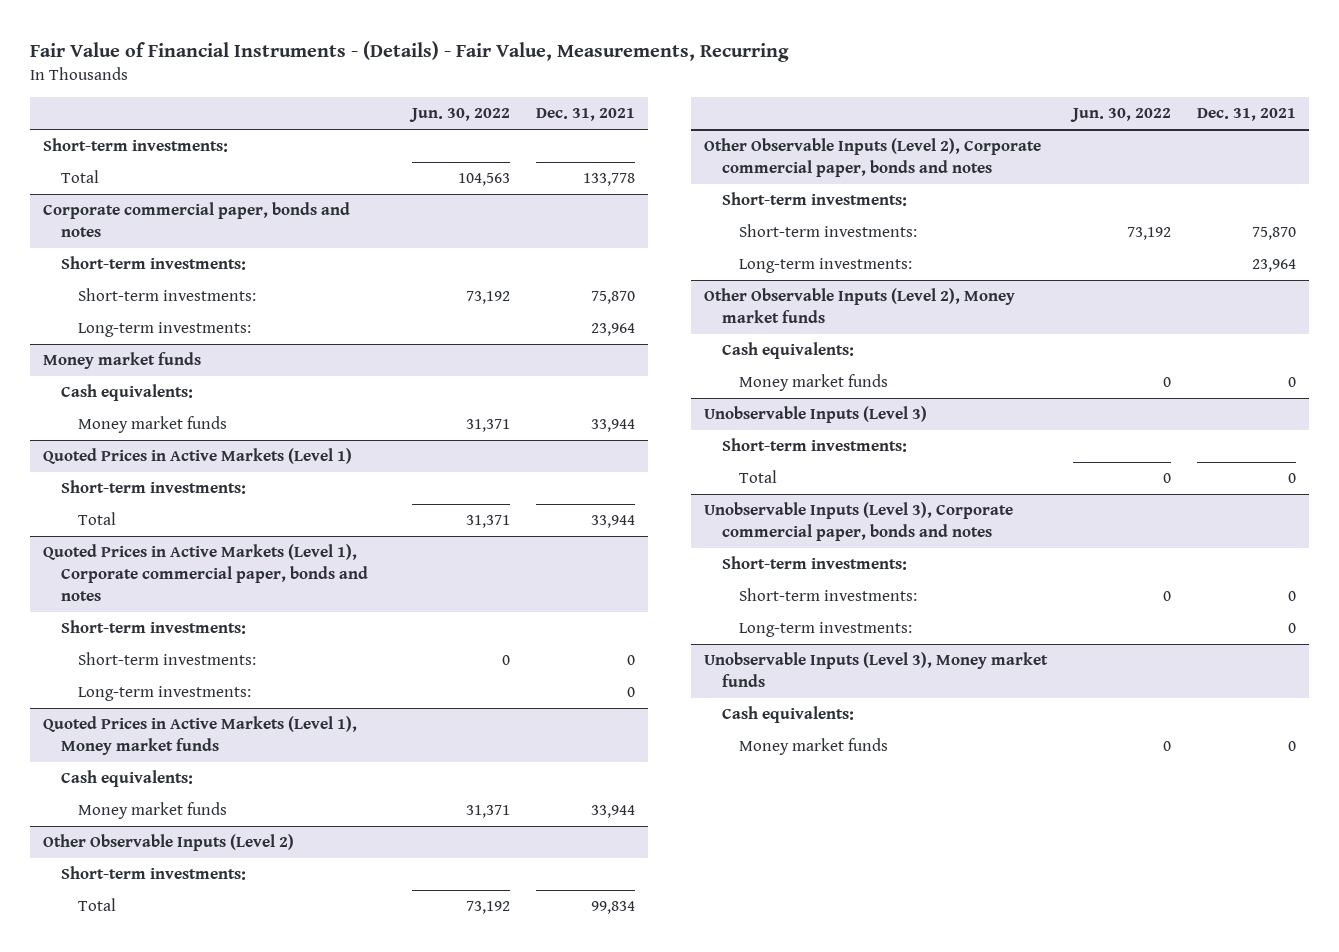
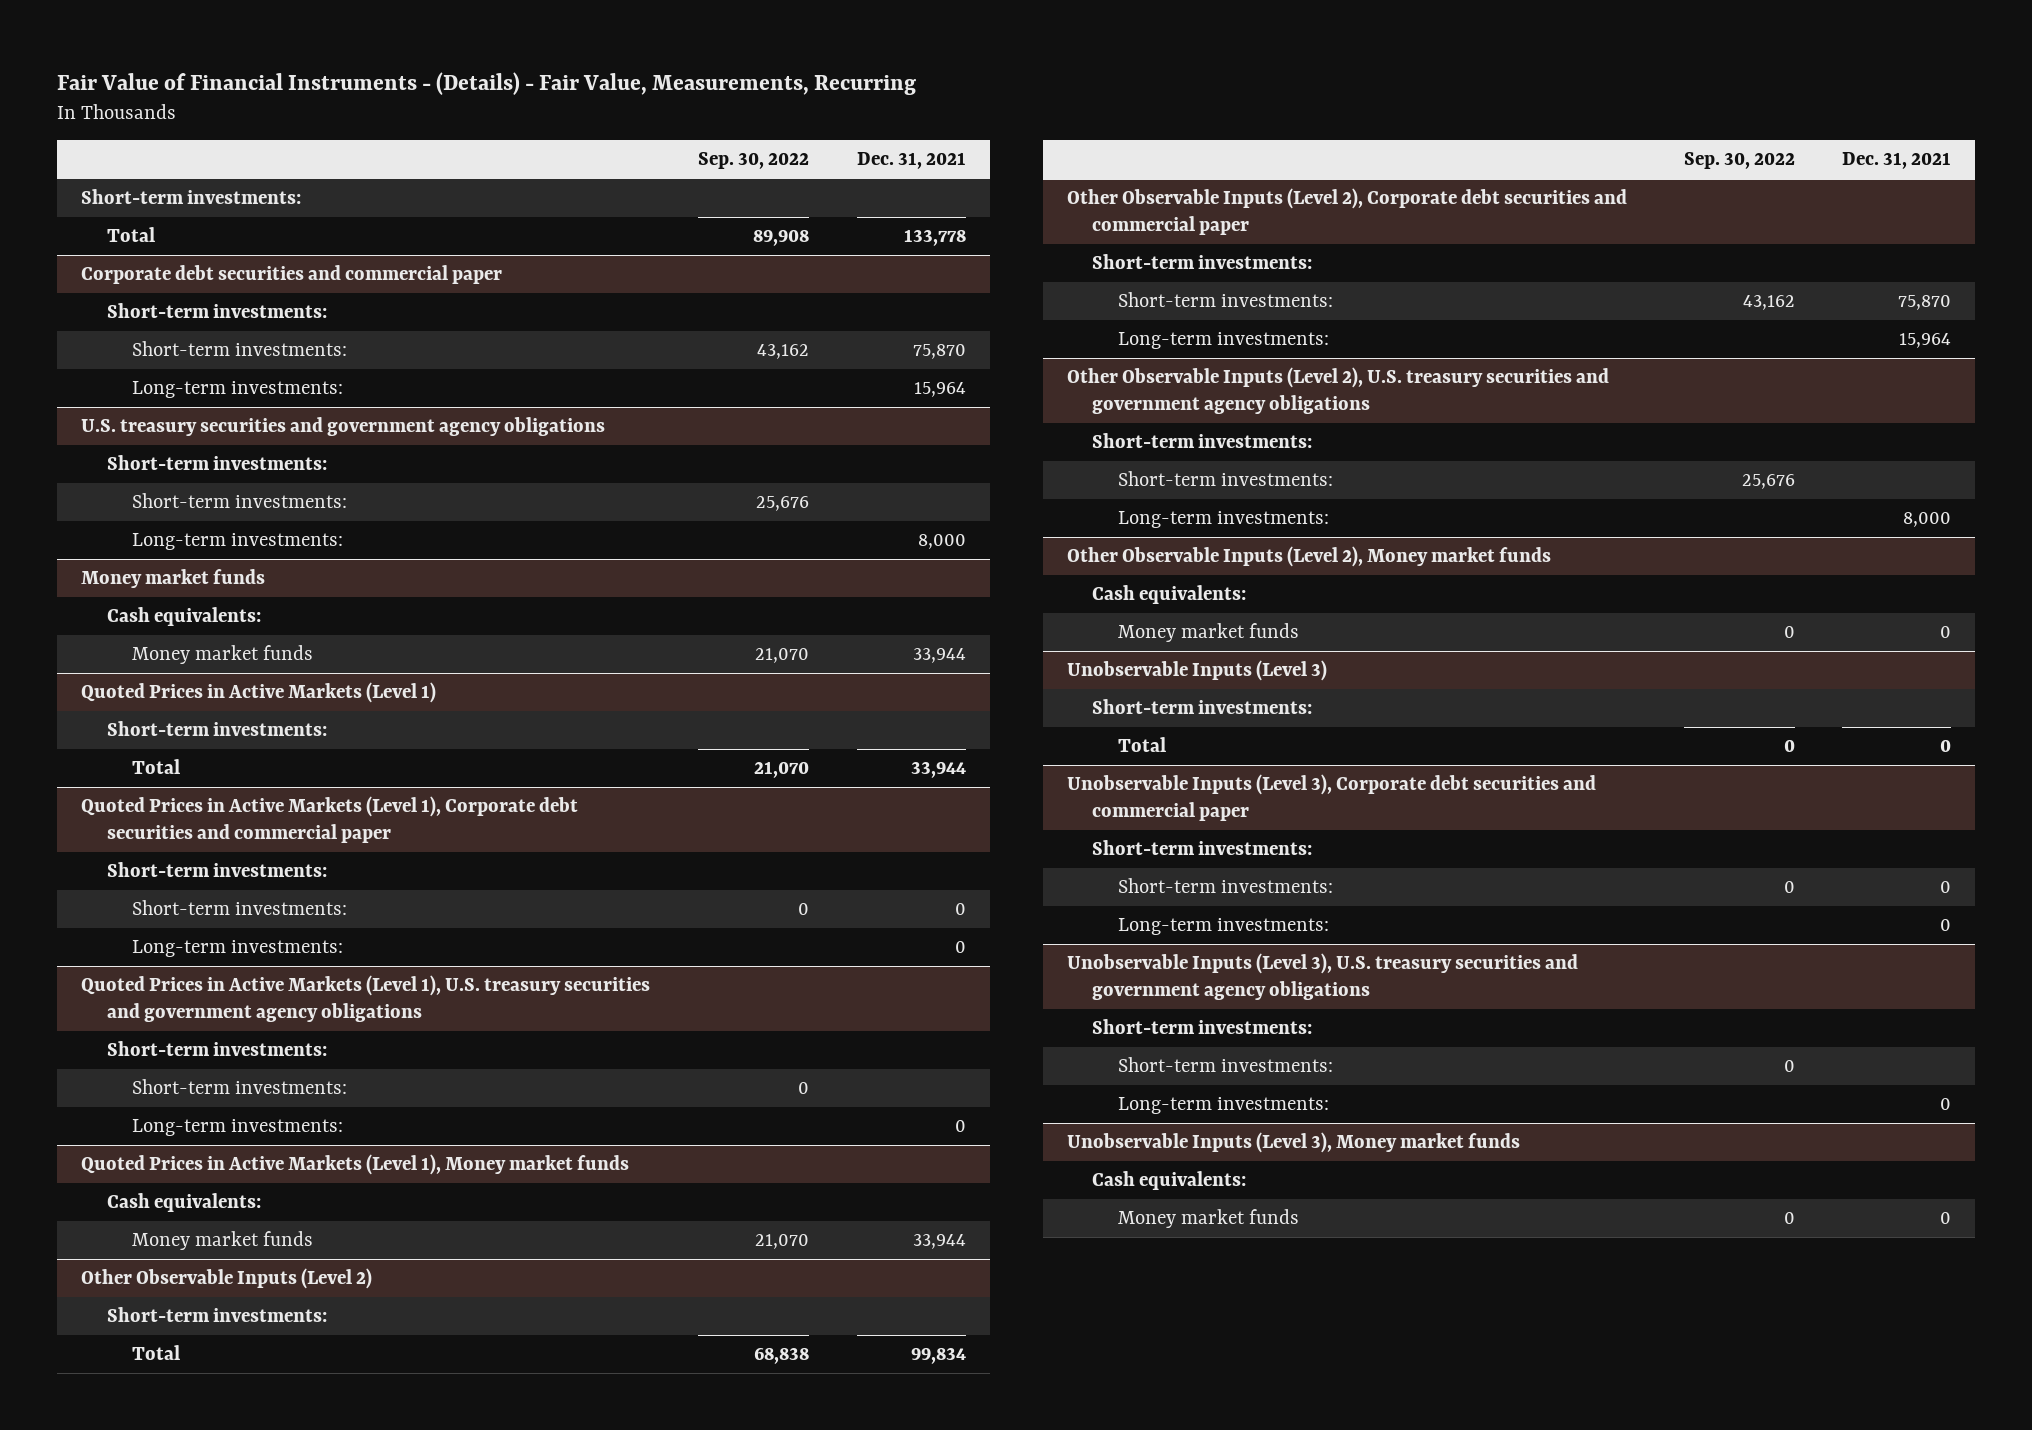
- | Jun. 30, 2022 | Dec. 31, 2021
+ | Sep. 30, 2022 | Dec. 31, 2021
- Corporate commercial paper, bonds and notes
+ Corporate debt securities and commercial paper
- Long-term investments: | | 23,964
+ Long-term investments: | | 15,964
+ U.S. treasury securities and government agency obligations
+ Short-term investments:
+ Short-term investments: | 25,676 |
+ Long-term investments: | | 8,000
- Quoted Prices in Active Markets (Level 1), Corporate commercial paper, bonds and notes
+ Quoted Prices in Active Markets (Level 1), Corporate debt securities and commercial paper
+ Quoted Prices in Active Markets (Level 1), U.S. treasury securities and government agency obligations
+ Short-term investments:
+ Short-term investments: | 0 |
+ Long-term investments: | | 0
- Other Observable Inputs (Level 2), Corporate commercial paper, bonds and notes
+ Other Observable Inputs (Level 2), Corporate debt securities and commercial paper
- Long-term investments: | | 23,964
+ Long-term investments: | | 15,964
+ Other Observable Inputs (Level 2), U.S. treasury securities and government agency obligations
+ Short-term investments:
+ Short-term investments: | 25,676 |
+ Long-term investments: | | 8,000
- Unobservable Inputs (Level 3), Corporate commercial paper, bonds and notes
+ Unobservable Inputs (Level 3), Corporate debt securities and commercial paper
+ Unobservable Inputs (Level 3), U.S. treasury securities and government agency obligations
+ Short-term investments:
+ Short-term investments: | 0 |
+ Long-term investments: | | 0

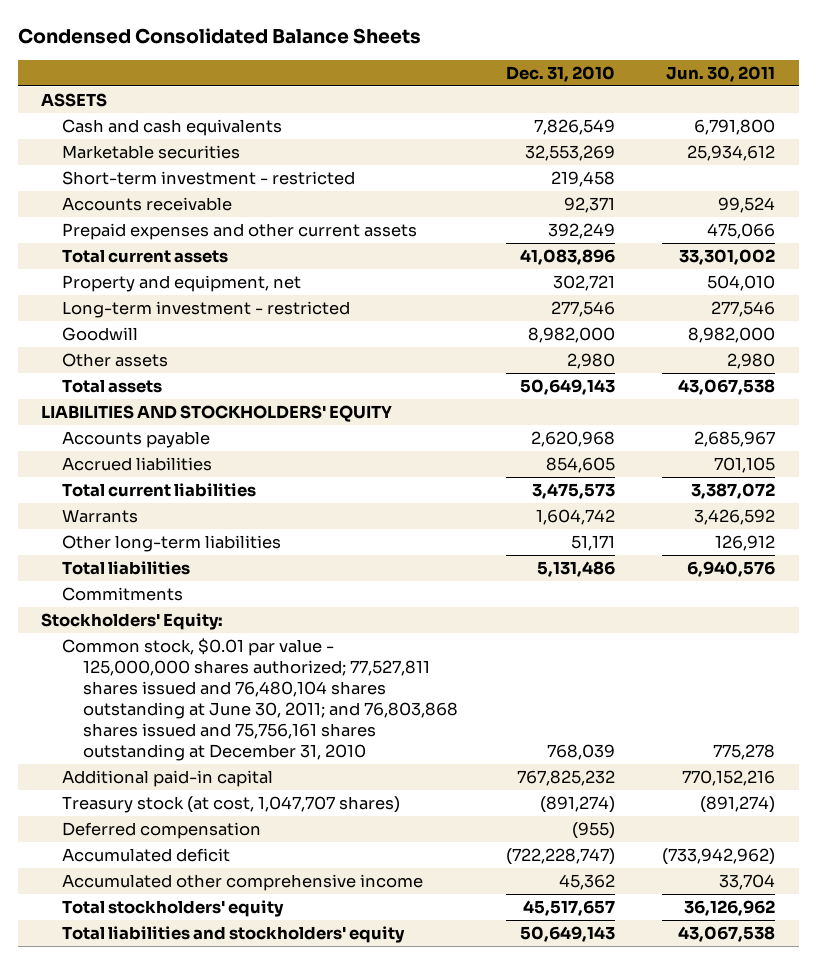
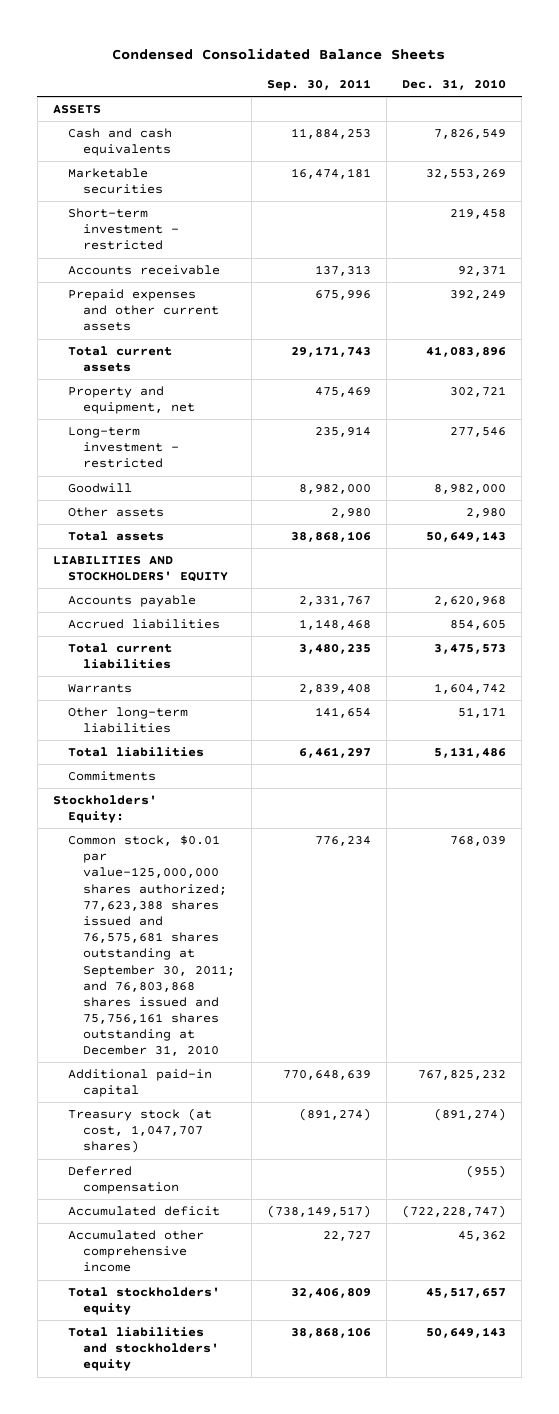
- | Dec. 31, 2010 | Jun. 30, 2011
+ | Sep. 30, 2011 | Dec. 31, 2010
- Common stock, $0.01 par value - 125,000,000 shares authorized; 77,527,811 shares issued and 76,480,104 shares outstanding at June 30, 2011; and 76,803,868 shares issued and 75,756,161 shares outstanding at December 31, 2010 | 768,039 | 775,278
+ Common stock, $0.01 par value-125,000,000 shares authorized; 77,623,388 shares issued and 76,575,681 shares outstanding at September 30, 2011; and 76,803,868 shares issued and 75,756,161 shares outstanding at December 31, 2010 | 776,234 | 768,039

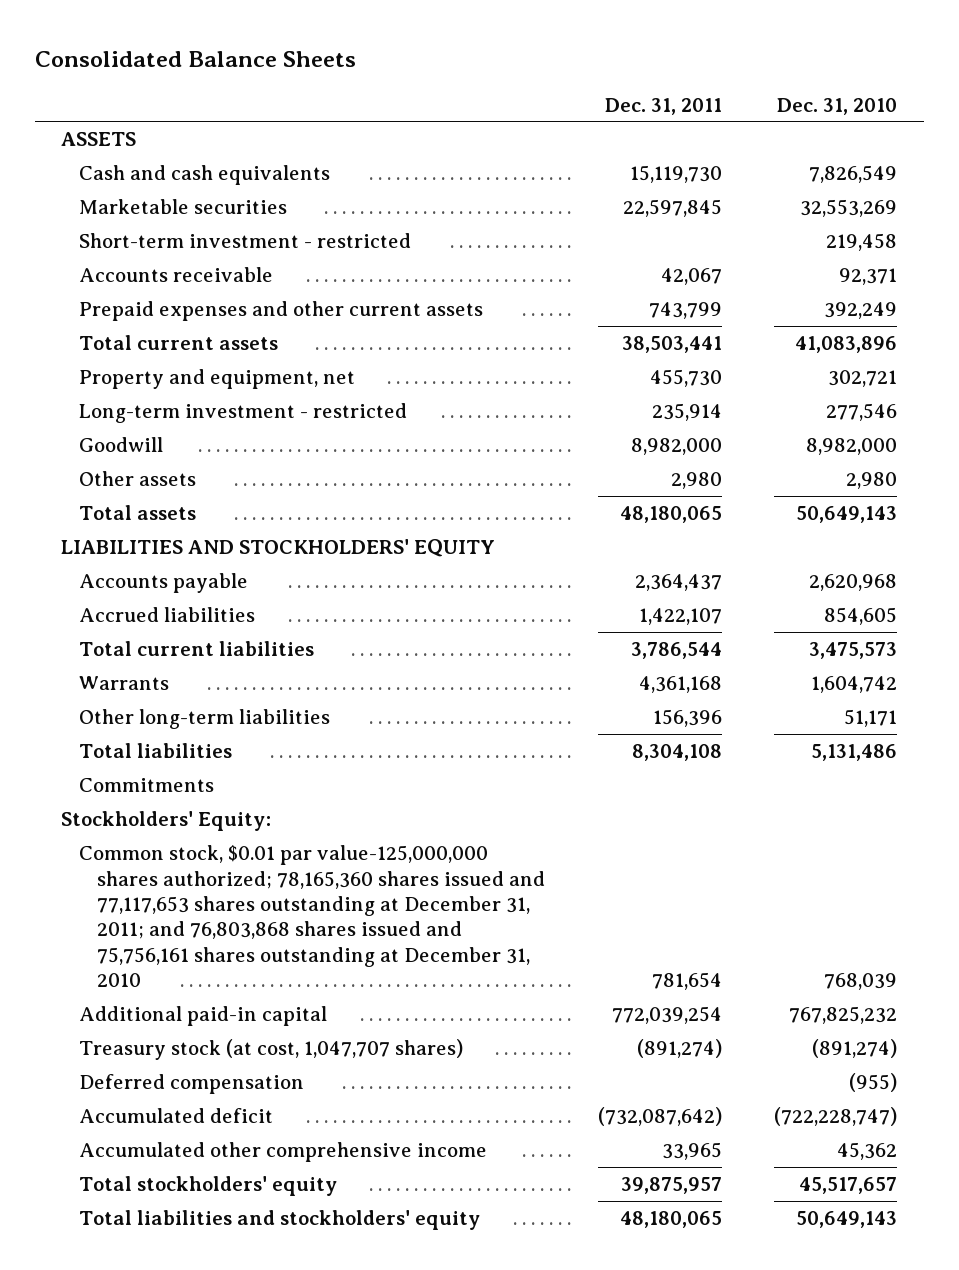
- Condensed Consolidated Balance Sheets
+ Consolidated Balance Sheets
- | Sep. 30, 2011 | Dec. 31, 2010
+ | Dec. 31, 2011 | Dec. 31, 2010
- Common stock, $0.01 par value-125,000,000 shares authorized; 77,623,388 shares issued and 76,575,681 shares outstanding at September 30, 2011; and 76,803,868 shares issued and 75,756,161 shares outstanding at December 31, 2010 | 776,234 | 768,039
+ Common stock, $0.01 par value-125,000,000 shares authorized; 78,165,360 shares issued and 77,117,653 shares outstanding at December 31, 2011; and 76,803,868 shares issued and 75,756,161 shares outstanding at December 31, 2010 | 781,654 | 768,039

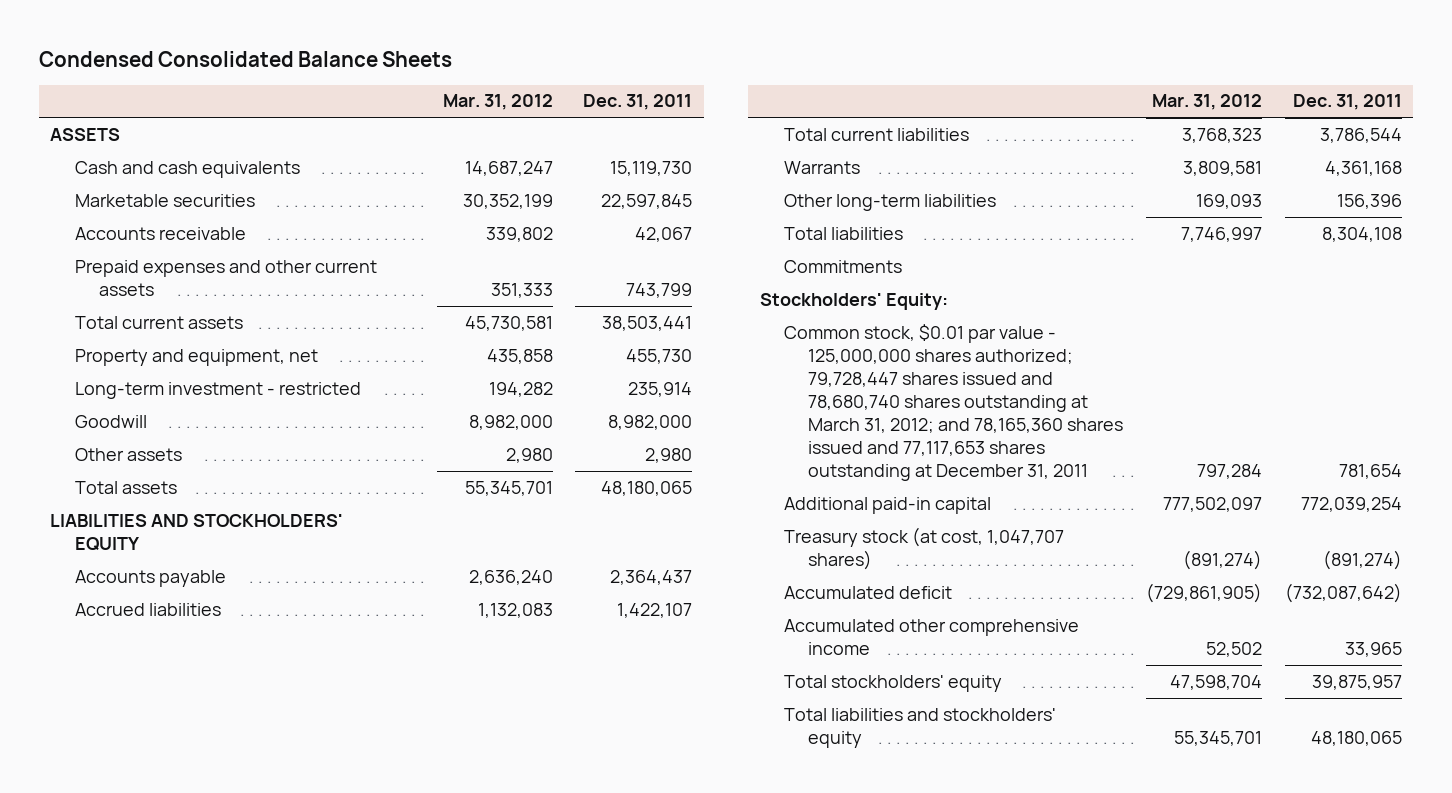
- Consolidated Balance Sheets
+ Condensed Consolidated Balance Sheets
- | Dec. 31, 2011 | Dec. 31, 2010
+ | Mar. 31, 2012 | Dec. 31, 2011
- Short-term investment - restricted | | 219,458
- Common stock, $0.01 par value-125,000,000 shares authorized; 78,165,360 shares issued and 77,117,653 shares outstanding at December 31, 2011; and 76,803,868 shares issued and 75,756,161 shares outstanding at December 31, 2010 | 781,654 | 768,039
+ Common stock, $0.01 par value - 125,000,000 shares authorized; 79,728,447 shares issued and 78,680,740 shares outstanding at March 31, 2012; and 78,165,360 shares issued and 77,117,653 shares outstanding at December 31, 2011 | 797,284 | 781,654
- Deferred compensation | | (955)

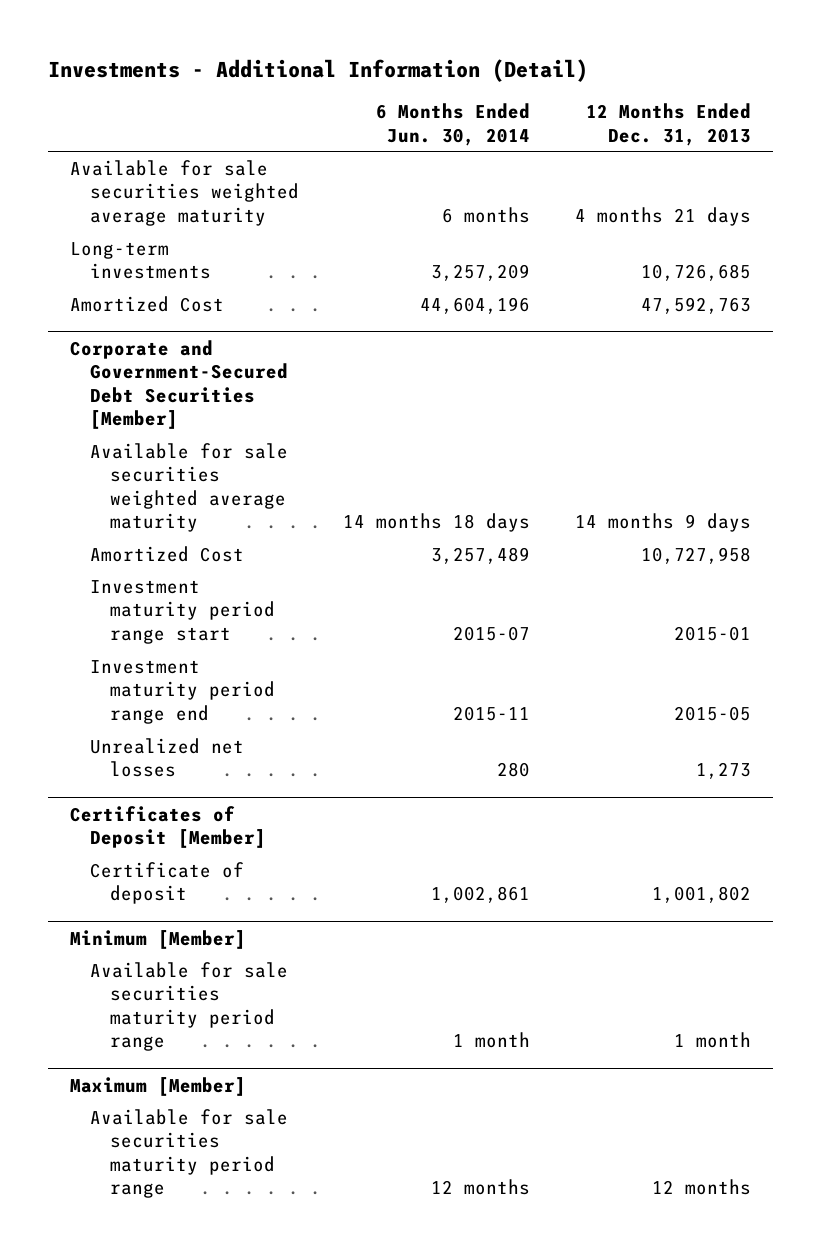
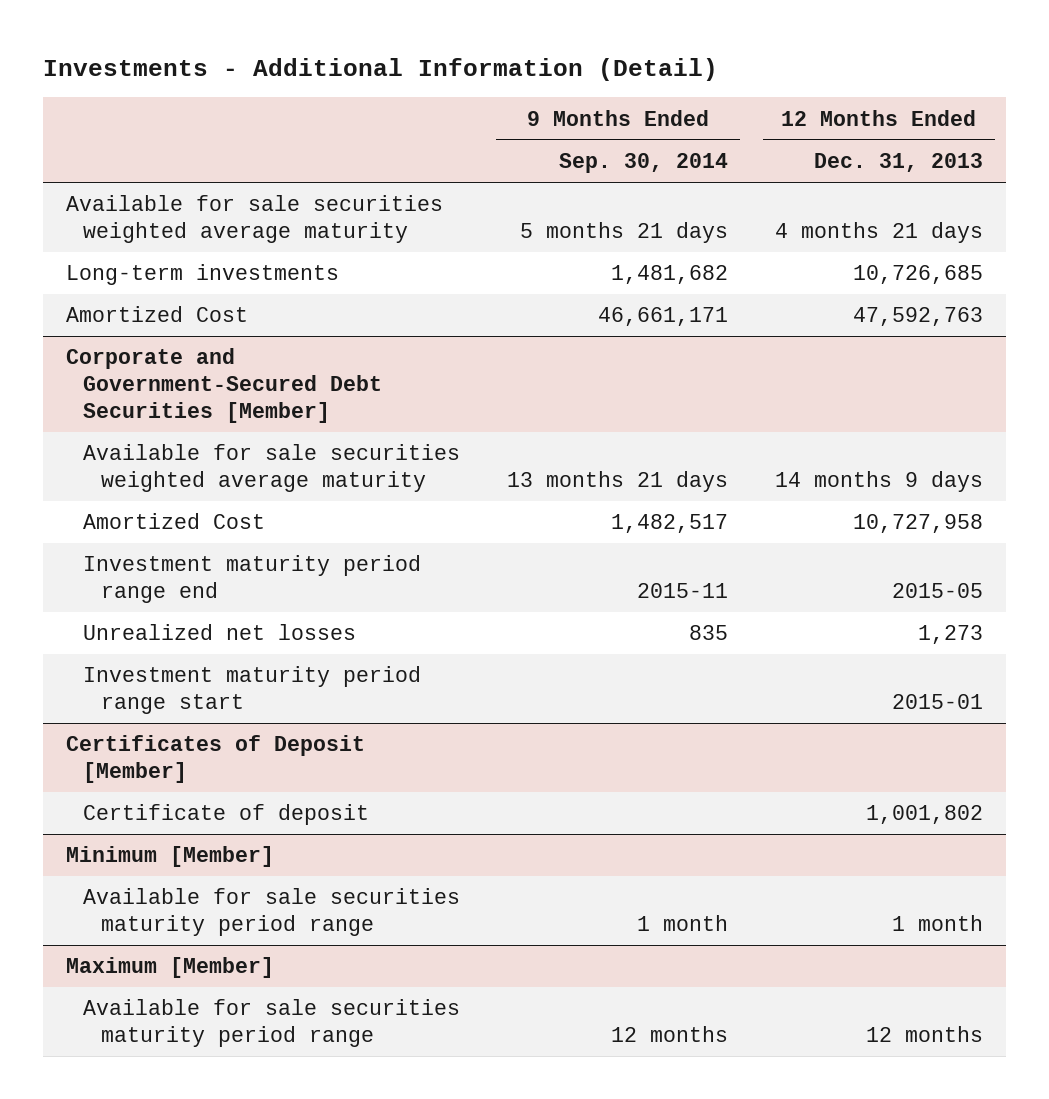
- | 6 Months Ended Jun. 30, 2014 | 12 Months Ended Dec. 31, 2013
+ | 9 Months Ended Sep. 30, 2014 | 12 Months Ended Dec. 31, 2013
@ Corporate and Government-Secured Debt Securities [Member]
moved down: Investment maturity period range start | | 2015-01

